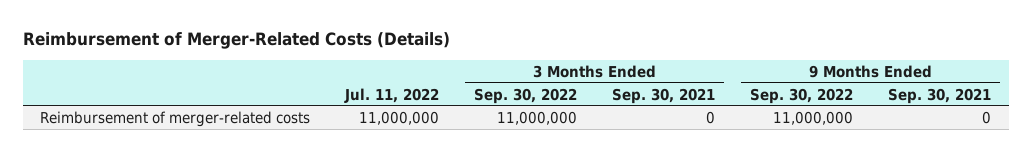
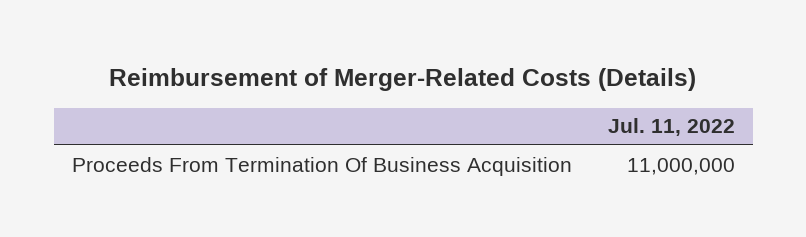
- | Jul. 11, 2022 | 3 Months Ended Sep. 30, 2022 | 3 Months Ended Sep. 30, 2021 | 9 Months Ended Sep. 30, 2022 | 9 Months Ended Sep. 30, 2021
+ | Jul. 11, 2022
- Reimbursement of merger-related costs | 11,000,000 | 11,000,000 | 0 | 11,000,000 | 0
+ Proceeds From Termination Of Business Acquisition | 11,000,000

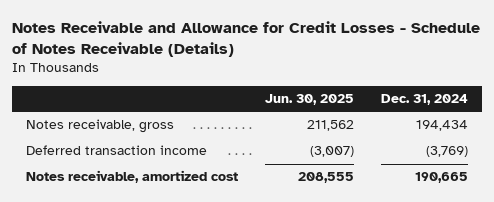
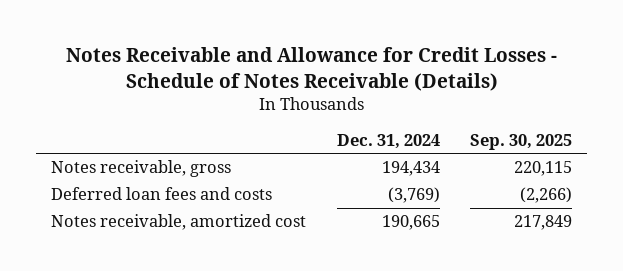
- | Jun. 30, 2025 | Dec. 31, 2024
+ | Dec. 31, 2024 | Sep. 30, 2025
- Deferred transaction income | (3,007) | (3,769)
+ Deferred loan fees and costs | (3,769) | (2,266)

